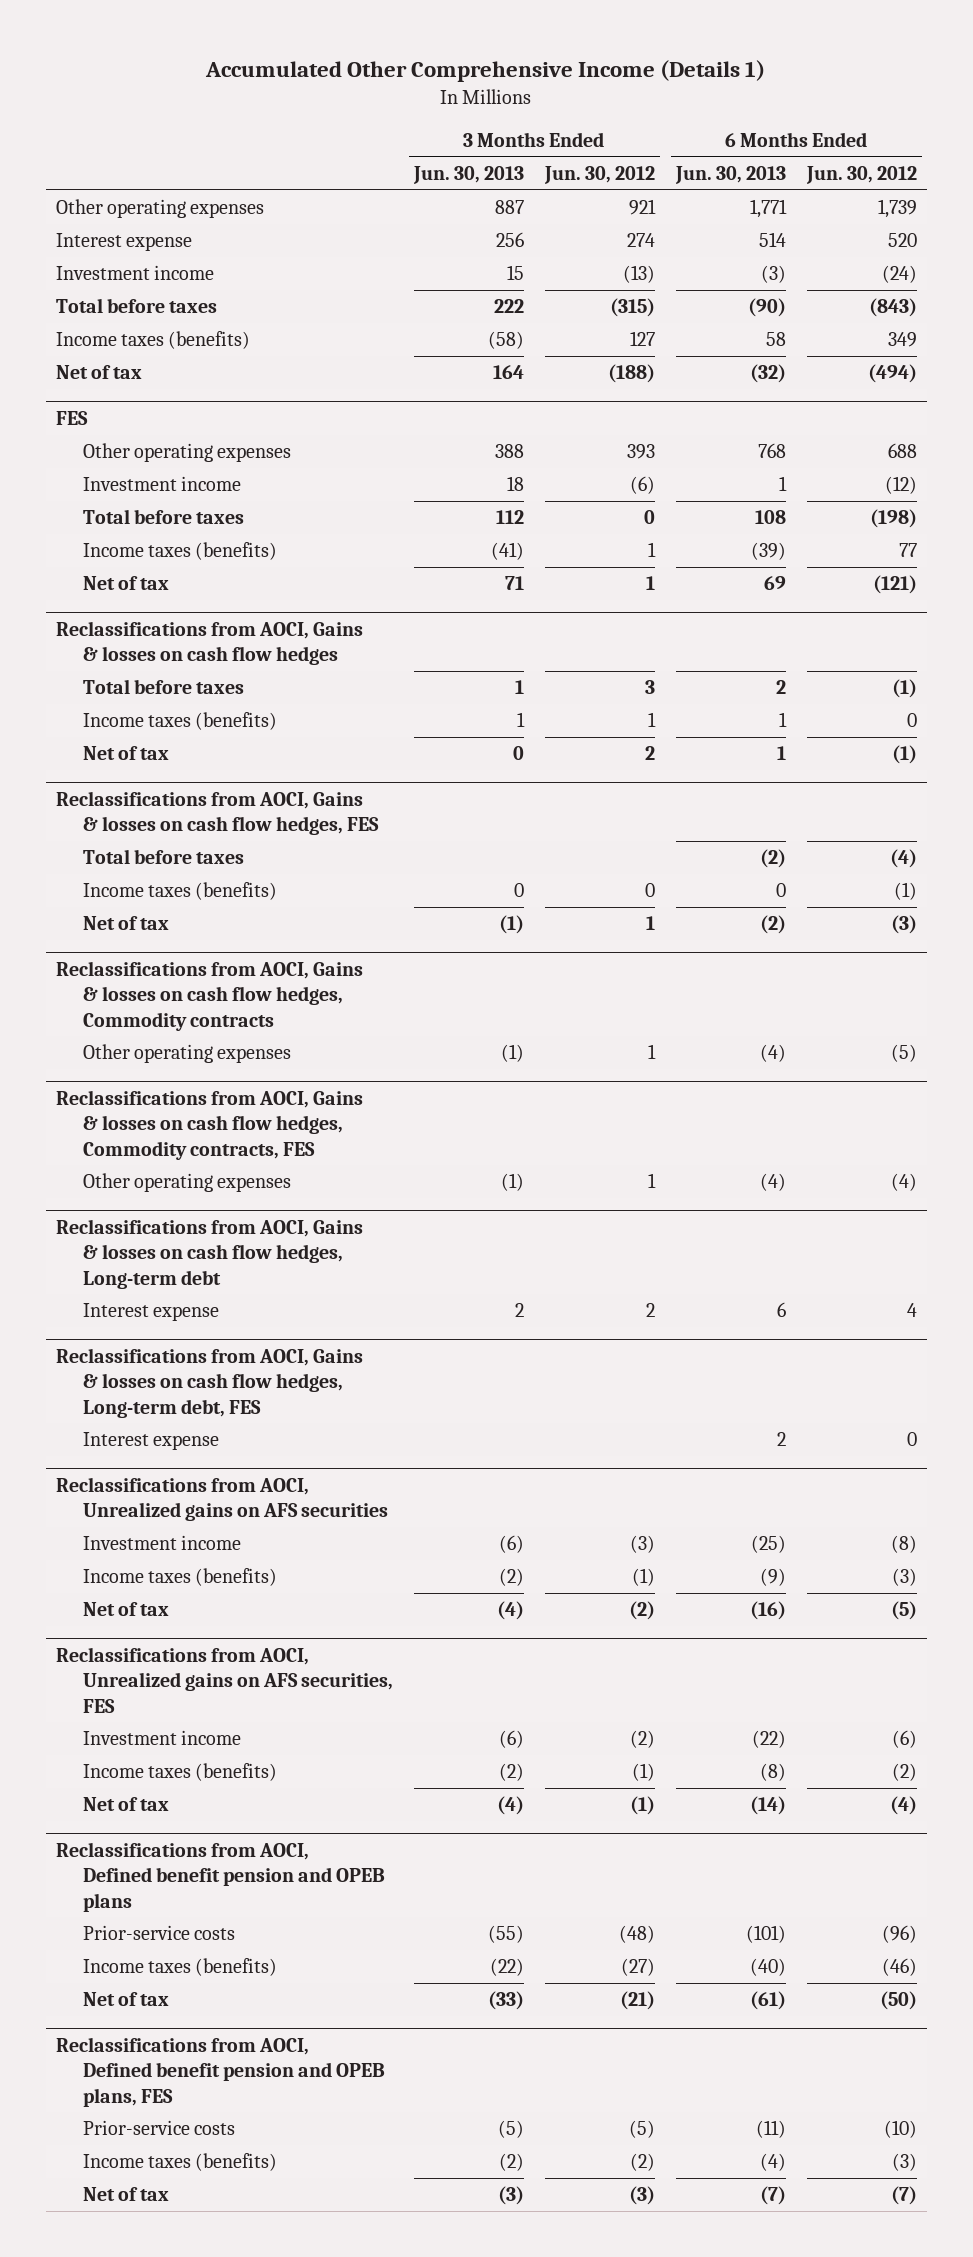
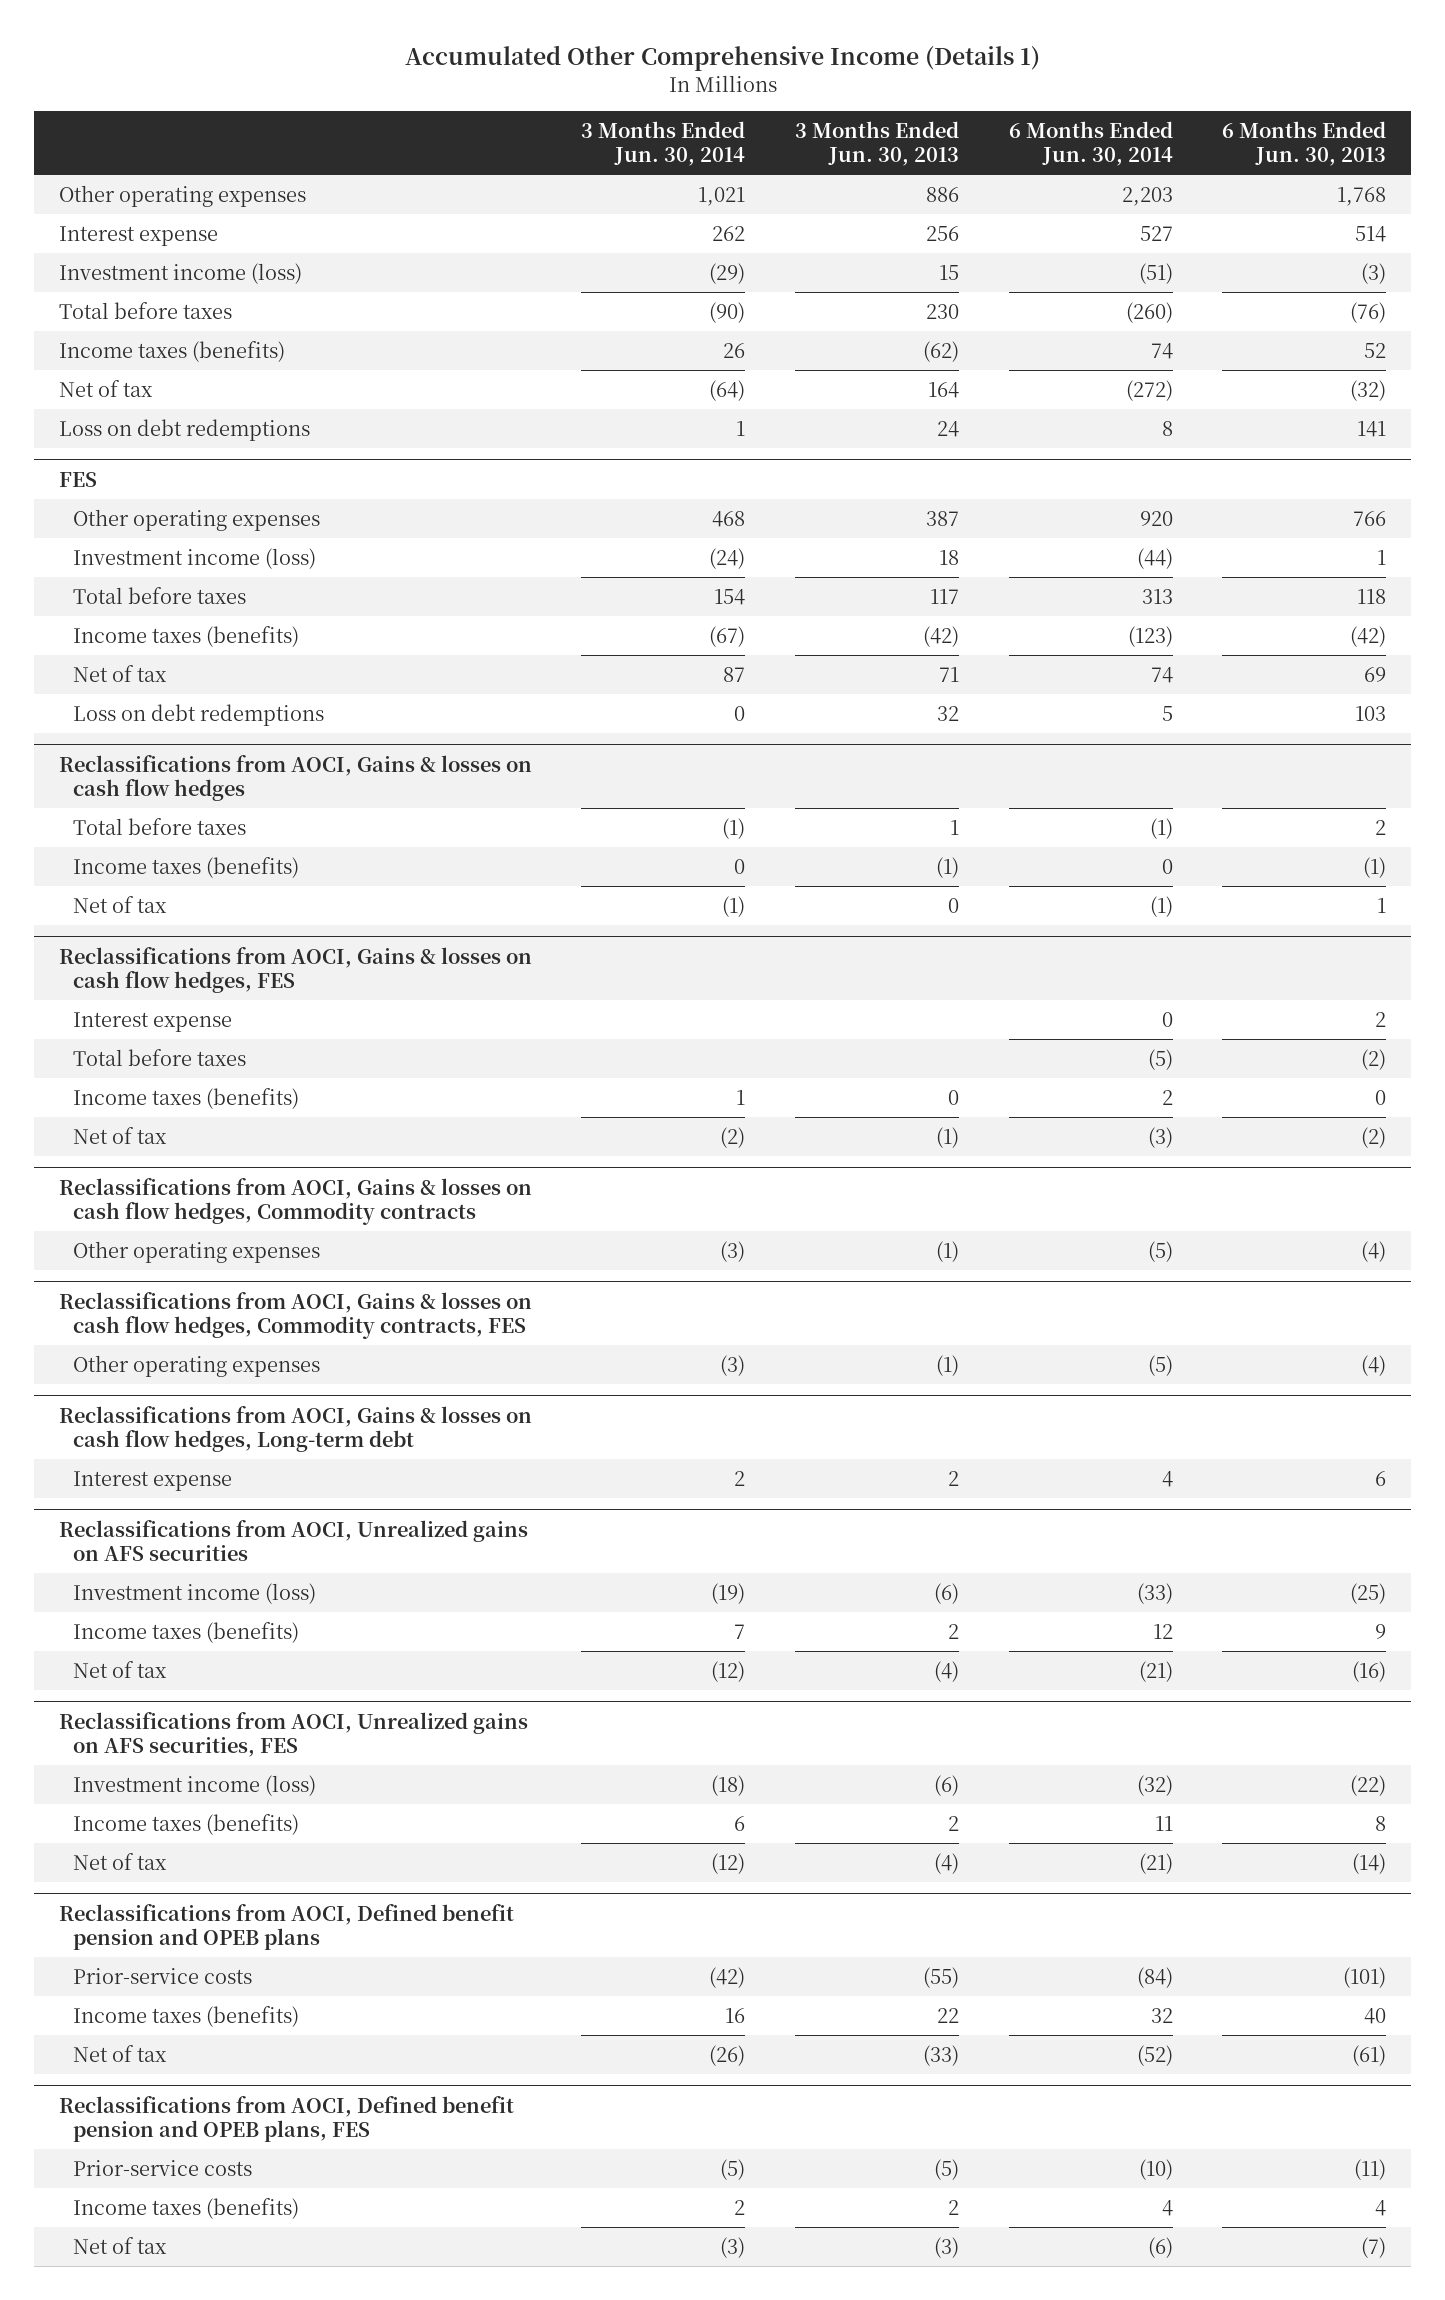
- | 3 Months Ended Jun. 30, 2013 | 3 Months Ended Jun. 30, 2012 | 6 Months Ended Jun. 30, 2013 | 6 Months Ended Jun. 30, 2012
+ | 3 Months Ended Jun. 30, 2014 | 3 Months Ended Jun. 30, 2013 | 6 Months Ended Jun. 30, 2014 | 6 Months Ended Jun. 30, 2013
- Other operating expenses | 887 | 921 | 1,771 | 1,739
+ Other operating expenses | 1,021 | 886 | 2,203 | 1,768
- Investment income | 15 | (13) | (3) | (24)
- Total before taxes | 222 | (315) | (90) | (843)
- Income taxes (benefits) | (58) | 127 | 58 | 349
+ Investment income (loss) | (29) | 15 | (51) | (3)
+ Total before taxes | (90) | 230 | (260) | (76)
+ Income taxes (benefits) | 26 | (62) | 74 | 52
+ Loss on debt redemptions | 1 | 24 | 8 | 141
@ FES
- Other operating expenses | 388 | 393 | 768 | 688
- Investment income | 18 | (6) | 1 | (12)
- Total before taxes | 112 | 0 | 108 | (198)
- Income taxes (benefits) | (41) | 1 | (39) | 77
+ Other operating expenses | 468 | 387 | 920 | 766
+ Investment income (loss) | (24) | 18 | (44) | 1
+ Total before taxes | 154 | 117 | 313 | 118
+ Income taxes (benefits) | (67) | (42) | (123) | (42)
+ Loss on debt redemptions | 0 | 32 | 5 | 103
@ Reclassifications from AOCI, Gains & losses on cash flow hedges
- Income taxes (benefits) | 1 | 1 | 1 | 0
+ Income taxes (benefits) | 0 | (1) | 0 | (1)
@ Reclassifications from AOCI, Gains & losses on cash flow hedges, FES
+ Interest expense | | | 0 | 2
- Reclassifications from AOCI, Gains & losses on cash flow hedges, Long-term debt, FES
- Interest expense | | | 2 | 0
@ Reclassifications from AOCI, Unrealized gains on AFS securities
- Investment income | (6) | (3) | (25) | (8)
- Income taxes (benefits) | (2) | (1) | (9) | (3)
+ Investment income (loss) | (19) | (6) | (33) | (25)
+ Income taxes (benefits) | 7 | 2 | 12 | 9
@ Reclassifications from AOCI, Unrealized gains on AFS securities, FES
- Investment income | (6) | (2) | (22) | (6)
- Income taxes (benefits) | (2) | (1) | (8) | (2)
+ Investment income (loss) | (18) | (6) | (32) | (22)
+ Income taxes (benefits) | 6 | 2 | 11 | 8
@ Reclassifications from AOCI, Defined benefit pension and OPEB plans
- Income taxes (benefits) | (22) | (27) | (40) | (46)
+ Income taxes (benefits) | 16 | 22 | 32 | 40
@ Reclassifications from AOCI, Defined benefit pension and OPEB plans, FES
- Income taxes (benefits) | (2) | (2) | (4) | (3)
+ Income taxes (benefits) | 2 | 2 | 4 | 4

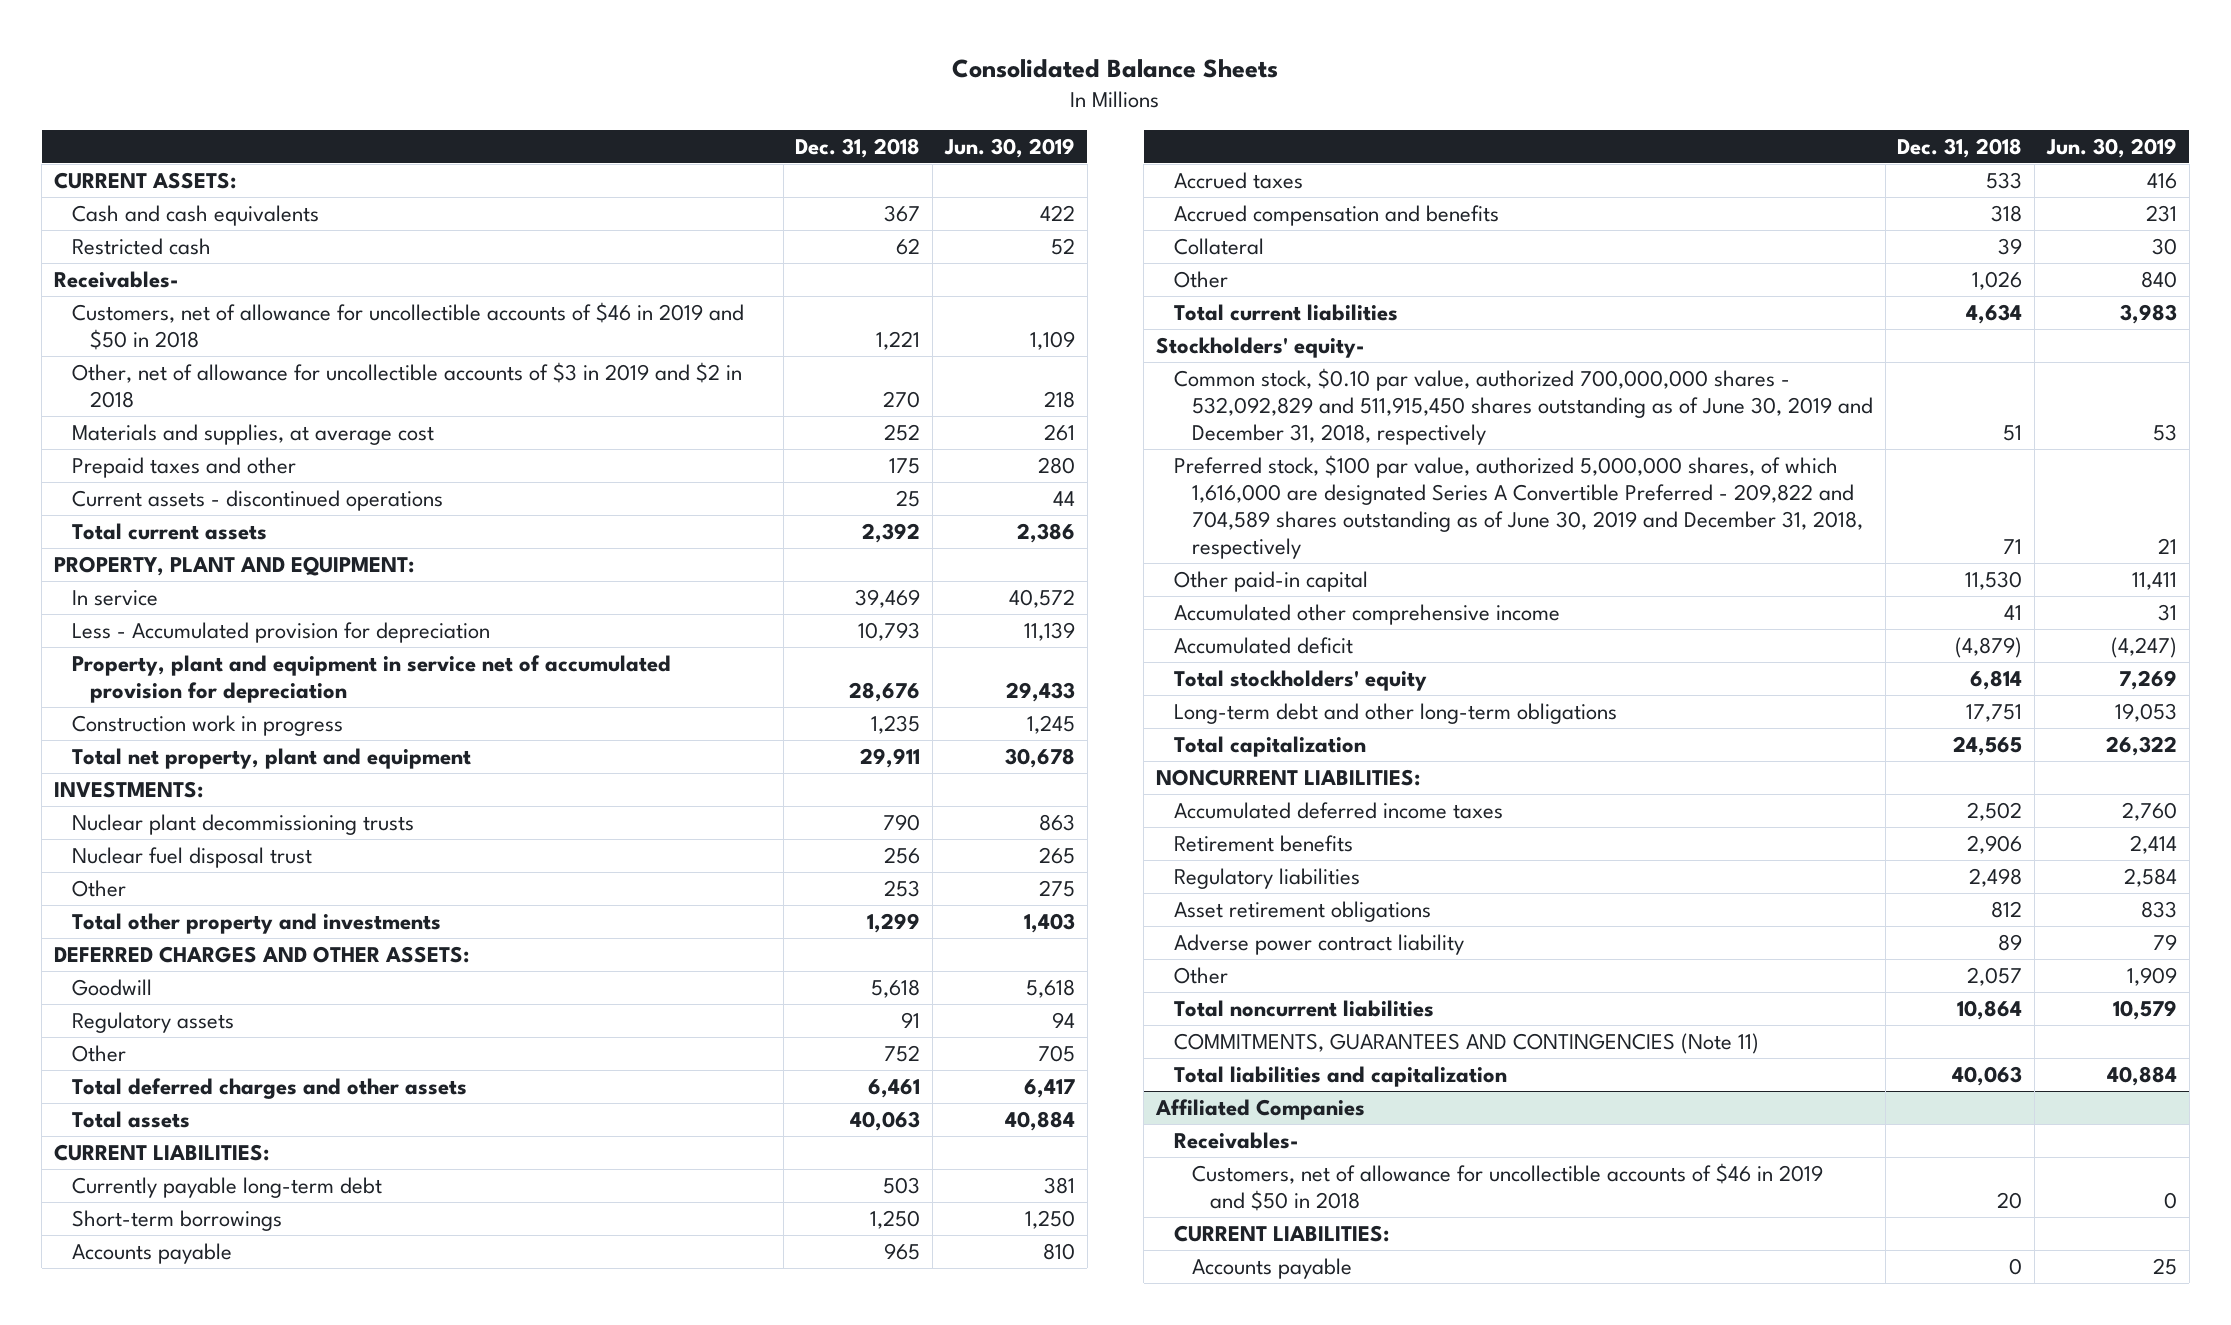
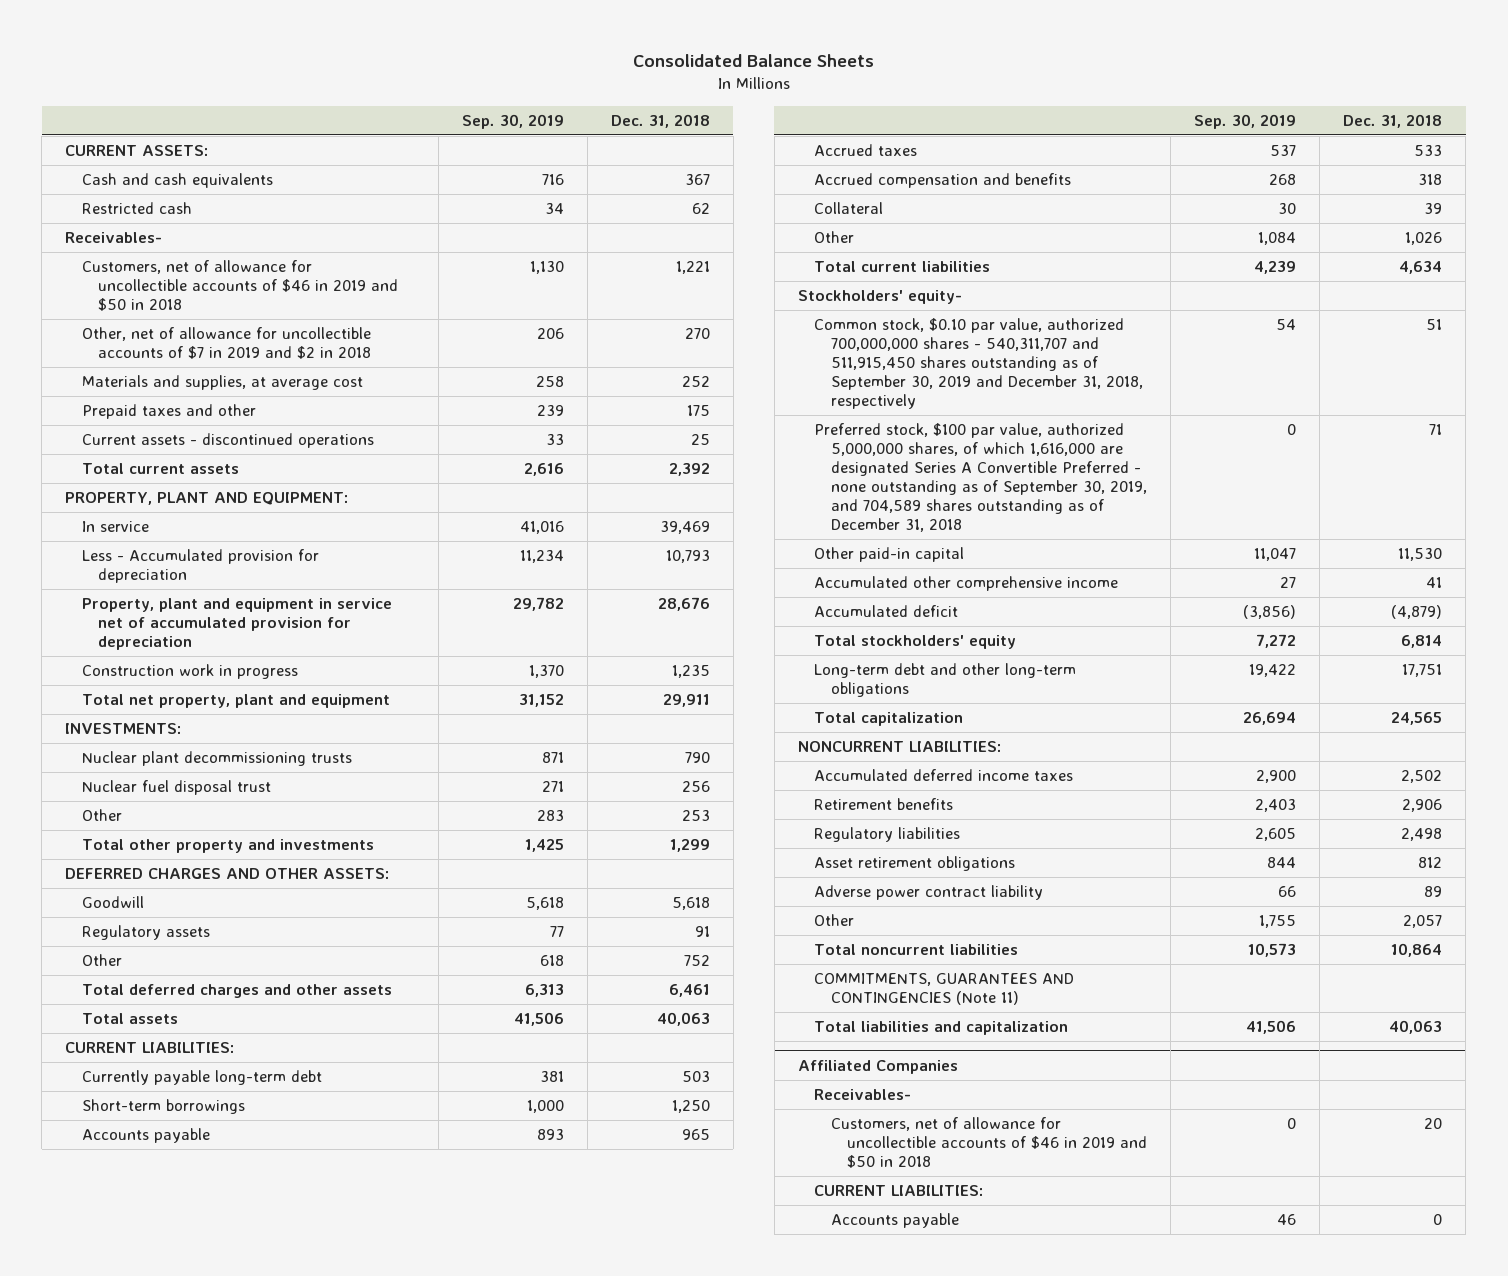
- | Dec. 31, 2018 | Jun. 30, 2019
+ | Sep. 30, 2019 | Dec. 31, 2018
- Other, net of allowance for uncollectible accounts of $3 in 2019 and $2 in 2018 | 270 | 218
+ Other, net of allowance for uncollectible accounts of $7 in 2019 and $2 in 2018 | 206 | 270
- Common stock, $0.10 par value, authorized 700,000,000 shares - 532,092,829 and 511,915,450 shares outstanding as of June 30, 2019 and December 31, 2018, respectively | 51 | 53
- Preferred stock, $100 par value, authorized 5,000,000 shares, of which 1,616,000 are designated Series A Convertible Preferred - 209,822 and 704,589 shares outstanding as of June 30, 2019 and December 31, 2018, respectively | 71 | 21
+ Common stock, $0.10 par value, authorized 700,000,000 shares - 540,311,707 and 511,915,450 shares outstanding as of September 30, 2019 and December 31, 2018, respectively | 54 | 51
+ Preferred stock, $100 par value, authorized 5,000,000 shares, of which 1,616,000 are designated Series A Convertible Preferred - none outstanding as of September 30, 2019, and 704,589 shares outstanding as of December 31, 2018 | 0 | 71

